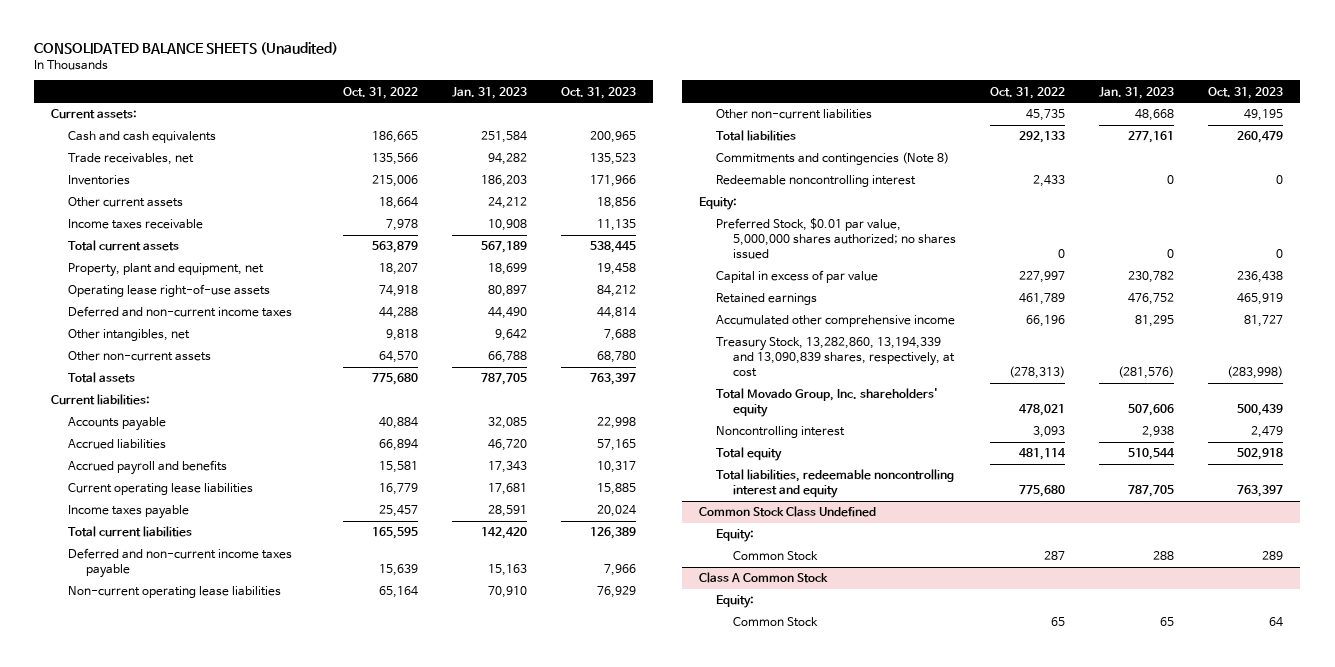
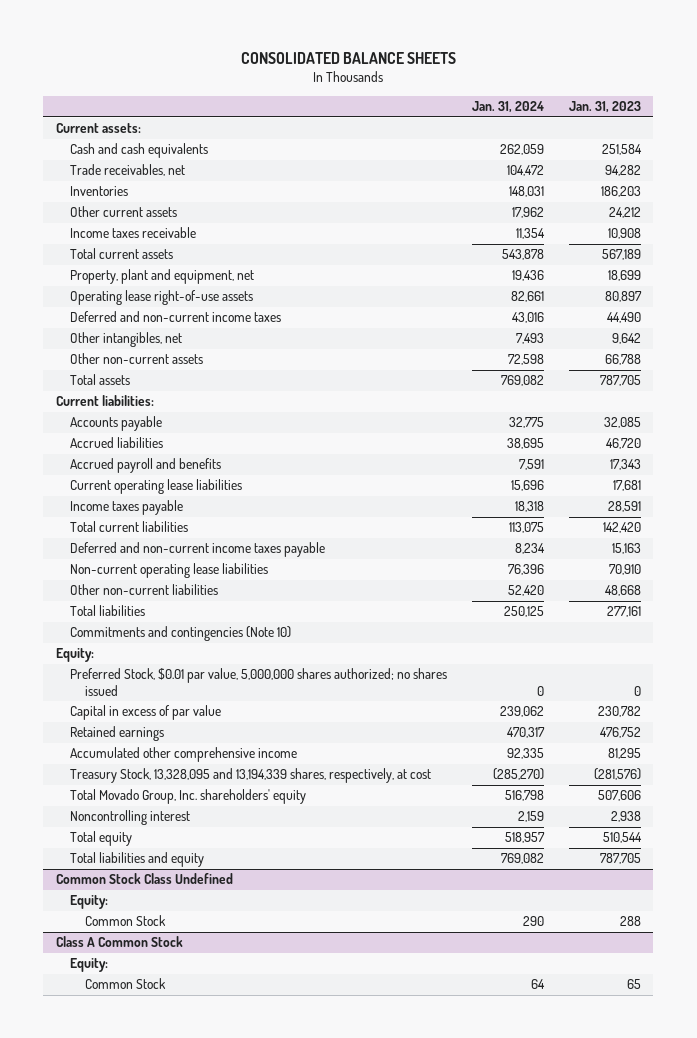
- CONSOLIDATED BALANCE SHEETS (Unaudited)
+ CONSOLIDATED BALANCE SHEETS
- | Oct. 31, 2022 | Jan. 31, 2023 | Oct. 31, 2023
+ | Jan. 31, 2024 | Jan. 31, 2023
- Commitments and contingencies (Note 8)
- Redeemable noncontrolling interest | 2,433 | 0 | 0
+ Commitments and contingencies (Note 10)
- Treasury Stock, 13,282,860, 13,194,339 and 13,090,839 shares, respectively, at cost | (278,313) | (281,576) | (283,998)
+ Treasury Stock, 13,328,095 and 13,194,339 shares, respectively, at cost | (285,270) | (281,576)
- Total liabilities, redeemable noncontrolling interest and equity | 775,680 | 787,705 | 763,397
+ Total liabilities and equity | 769,082 | 787,705

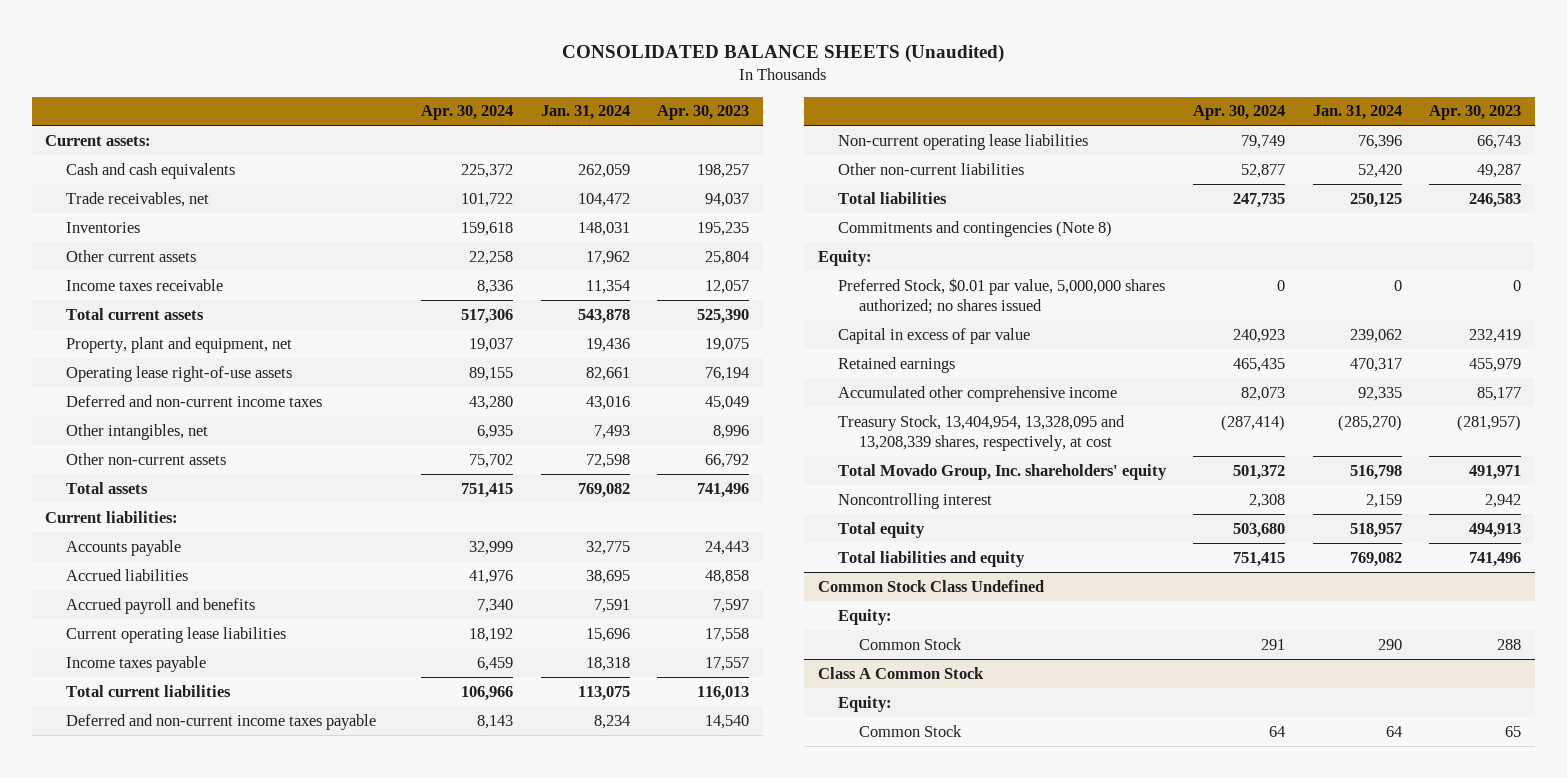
- CONSOLIDATED BALANCE SHEETS
+ CONSOLIDATED BALANCE SHEETS (Unaudited)
- | Jan. 31, 2024 | Jan. 31, 2023
+ | Apr. 30, 2024 | Jan. 31, 2024 | Apr. 30, 2023
- Commitments and contingencies (Note 10)
+ Commitments and contingencies (Note 8)
- Treasury Stock, 13,328,095 and 13,194,339 shares, respectively, at cost | (285,270) | (281,576)
+ Treasury Stock, 13,404,954, 13,328,095 and 13,208,339 shares, respectively, at cost | (287,414) | (285,270) | (281,957)

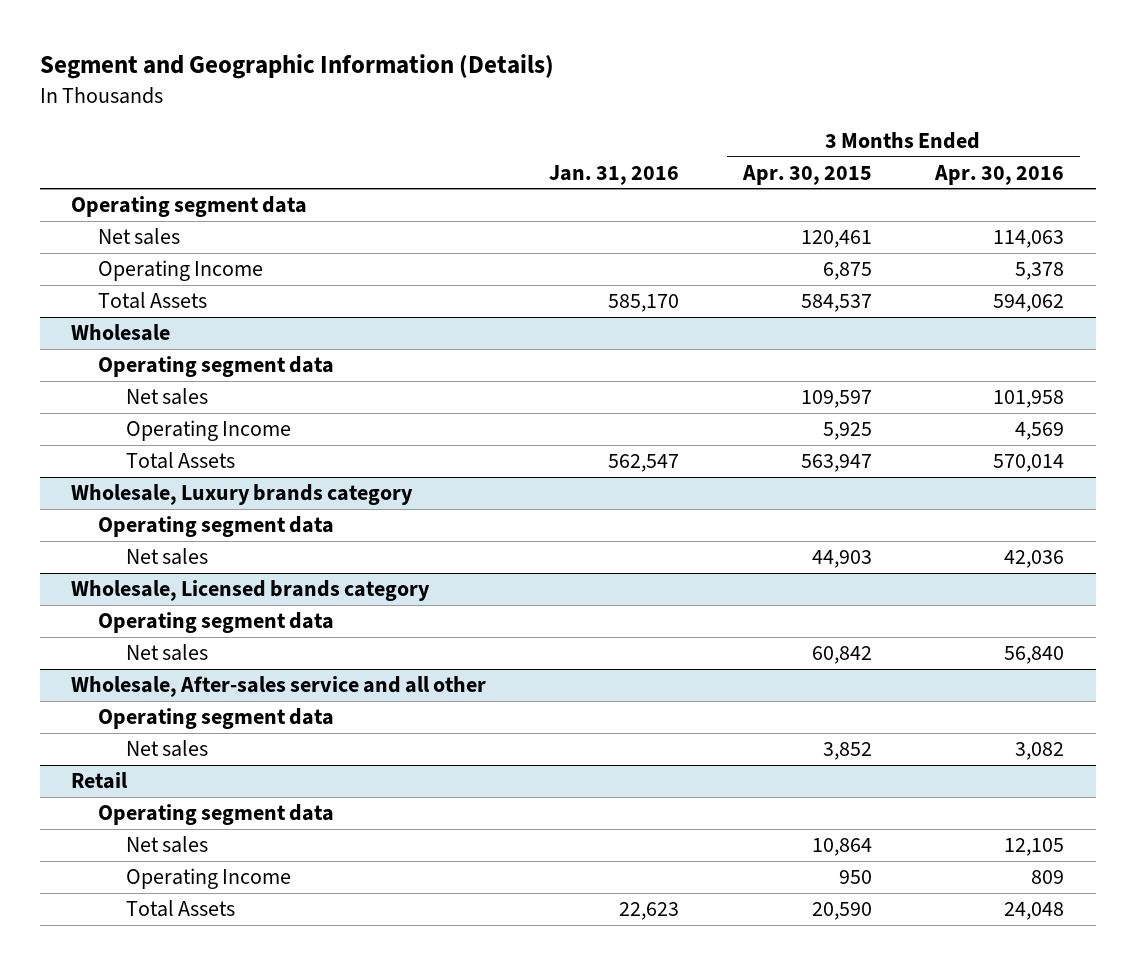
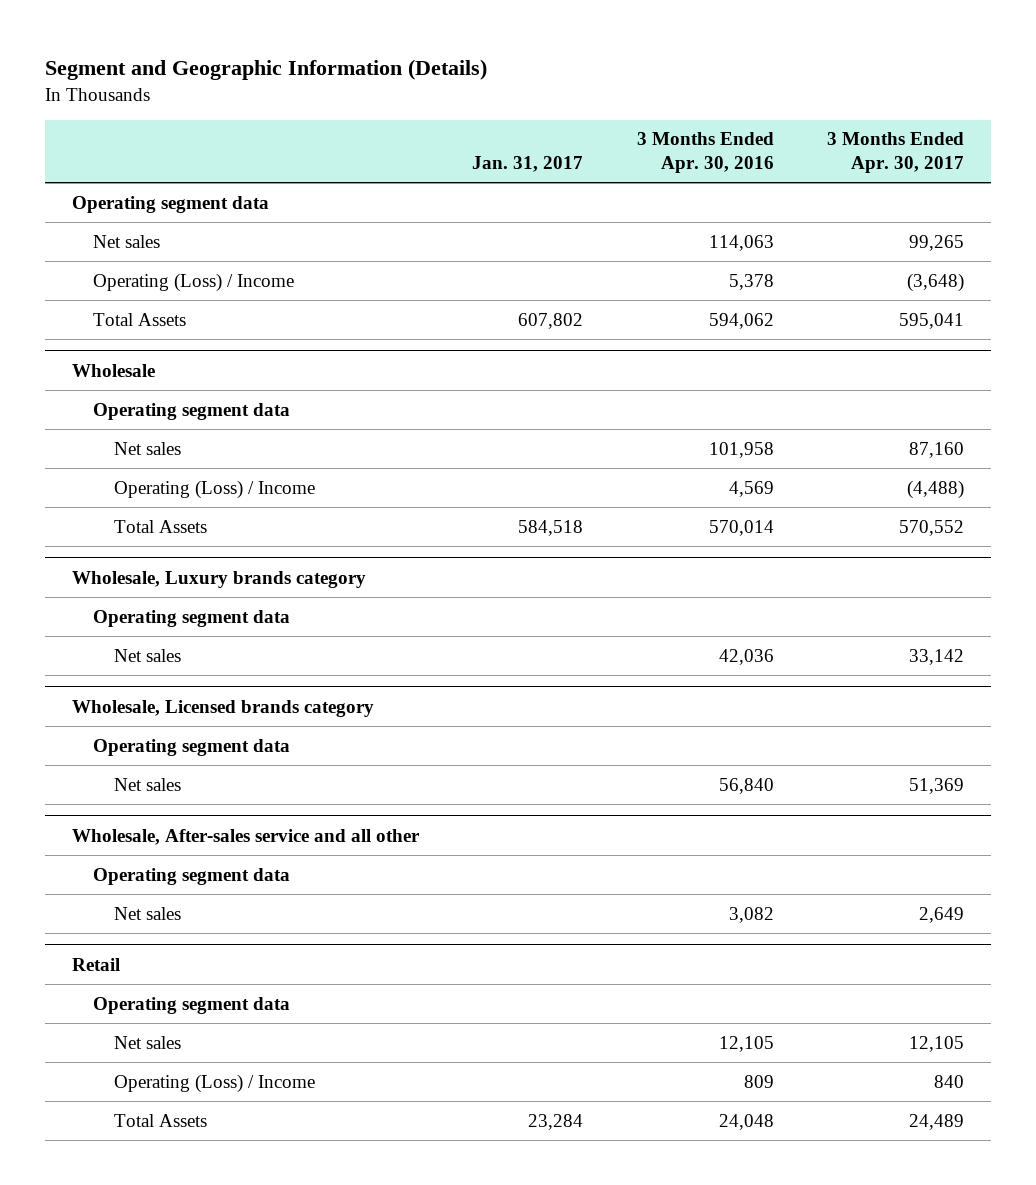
- | Jan. 31, 2016 | 3 Months Ended Apr. 30, 2015 | 3 Months Ended Apr. 30, 2016
+ | Jan. 31, 2017 | 3 Months Ended Apr. 30, 2016 | 3 Months Ended Apr. 30, 2017
- Operating Income | | 6,875 | 5,378
+ Operating (Loss) / Income | | 5,378 | (3,648)
@ Wholesale
- Operating Income | | 5,925 | 4,569
+ Operating (Loss) / Income | | 4,569 | (4,488)
@ Retail
- Operating Income | | 950 | 809
+ Operating (Loss) / Income | | 809 | 840

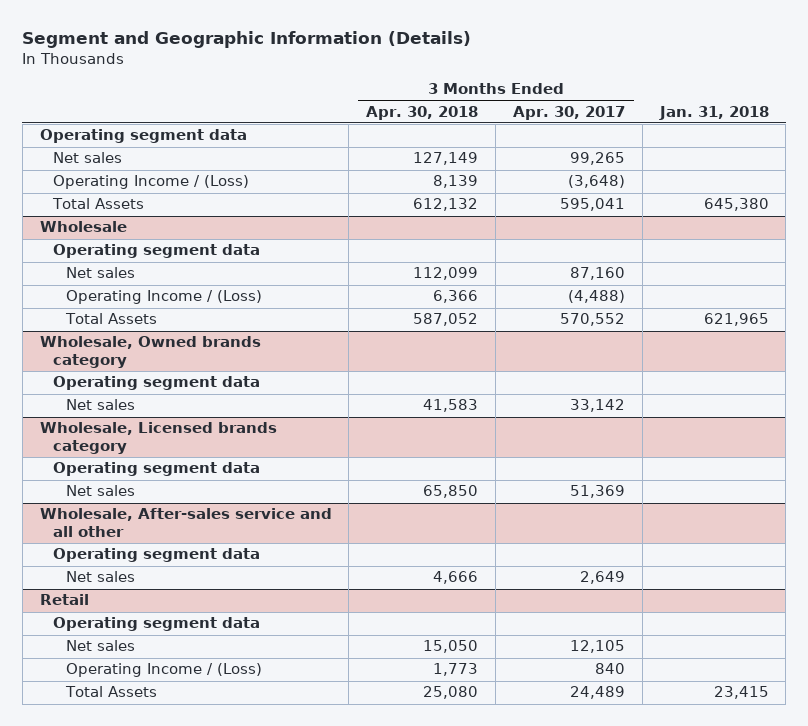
- | Jan. 31, 2017 | 3 Months Ended Apr. 30, 2016 | 3 Months Ended Apr. 30, 2017
+ | 3 Months Ended Apr. 30, 2018 | 3 Months Ended Apr. 30, 2017 | Jan. 31, 2018
- Operating (Loss) / Income | | 5,378 | (3,648)
+ Operating Income / (Loss) | 8,139 | (3,648) |
@ Wholesale
- Operating (Loss) / Income | | 4,569 | (4,488)
+ Operating Income / (Loss) | 6,366 | (4,488) |
- Wholesale, Luxury brands category
+ Wholesale, Owned brands category
@ Retail
- Operating (Loss) / Income | | 809 | 840
+ Operating Income / (Loss) | 1,773 | 840 |

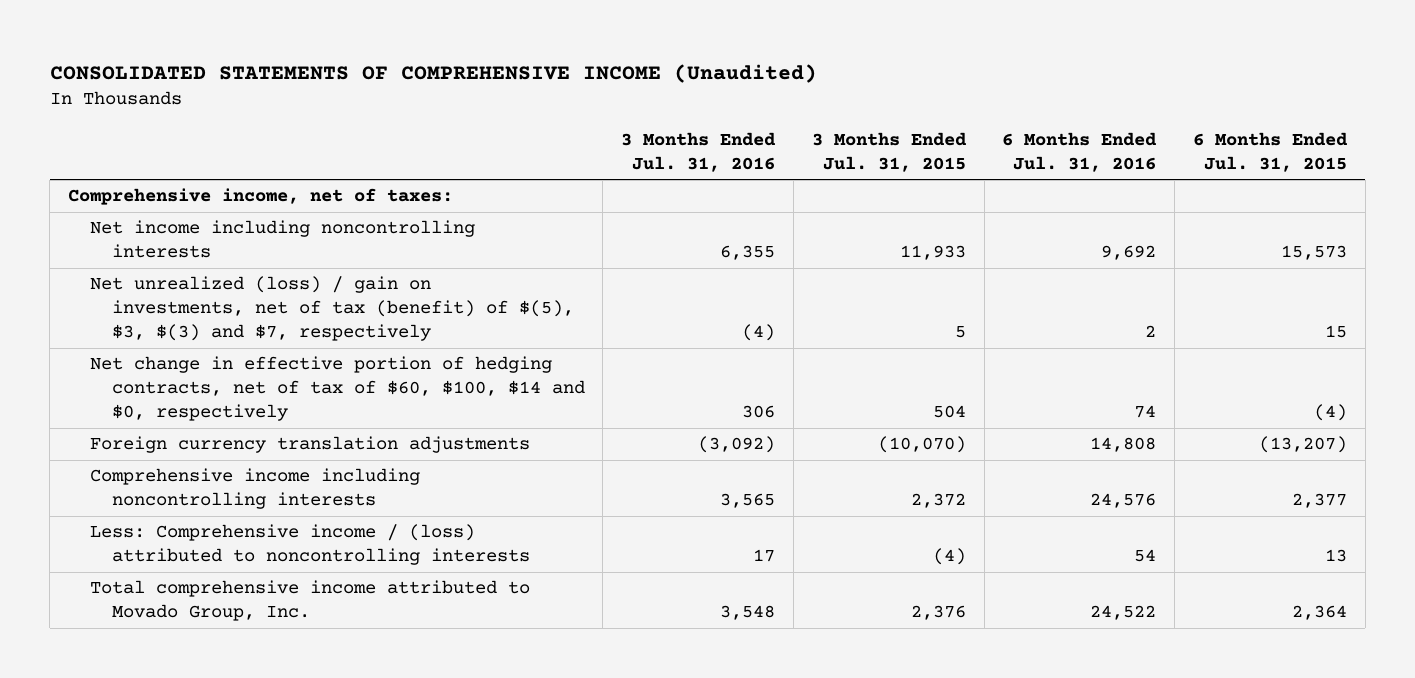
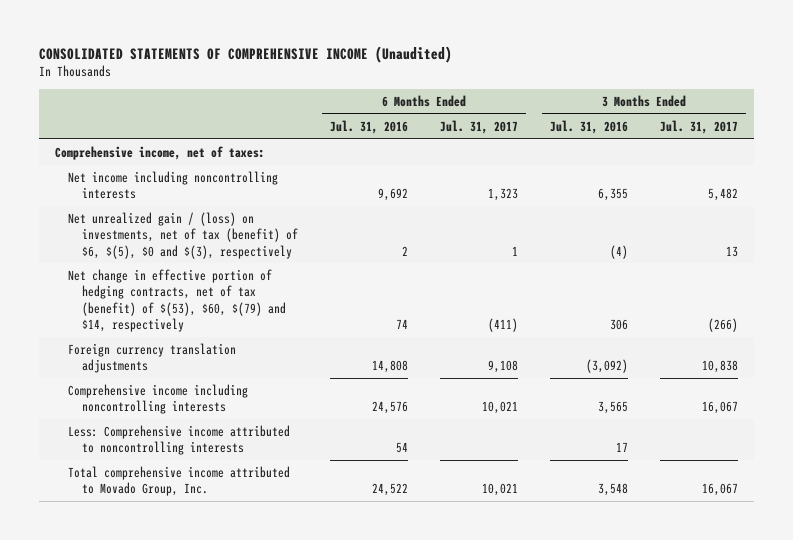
- | 3 Months Ended Jul. 31, 2016 | 3 Months Ended Jul. 31, 2015 | 6 Months Ended Jul. 31, 2016 | 6 Months Ended Jul. 31, 2015
+ | 6 Months Ended Jul. 31, 2016 | 6 Months Ended Jul. 31, 2017 | 3 Months Ended Jul. 31, 2016 | 3 Months Ended Jul. 31, 2017
- Net unrealized (loss) / gain on investments, net of tax (benefit) of $(5), $3, $(3) and $7, respectively | (4) | 5 | 2 | 15
- Net change in effective portion of hedging contracts, net of tax of $60, $100, $14 and $0, respectively | 306 | 504 | 74 | (4)
+ Net unrealized gain / (loss) on investments, net of tax (benefit) of $6, $(5), $0 and $(3), respectively | 2 | 1 | (4) | 13
+ Net change in effective portion of hedging contracts, net of tax (benefit) of $(53), $60, $(79) and $14, respectively | 74 | (411) | 306 | (266)
- Less: Comprehensive income / (loss) attributed to noncontrolling interests | 17 | (4) | 54 | 13
+ Less: Comprehensive income attributed to noncontrolling interests | 54 | | 17 |

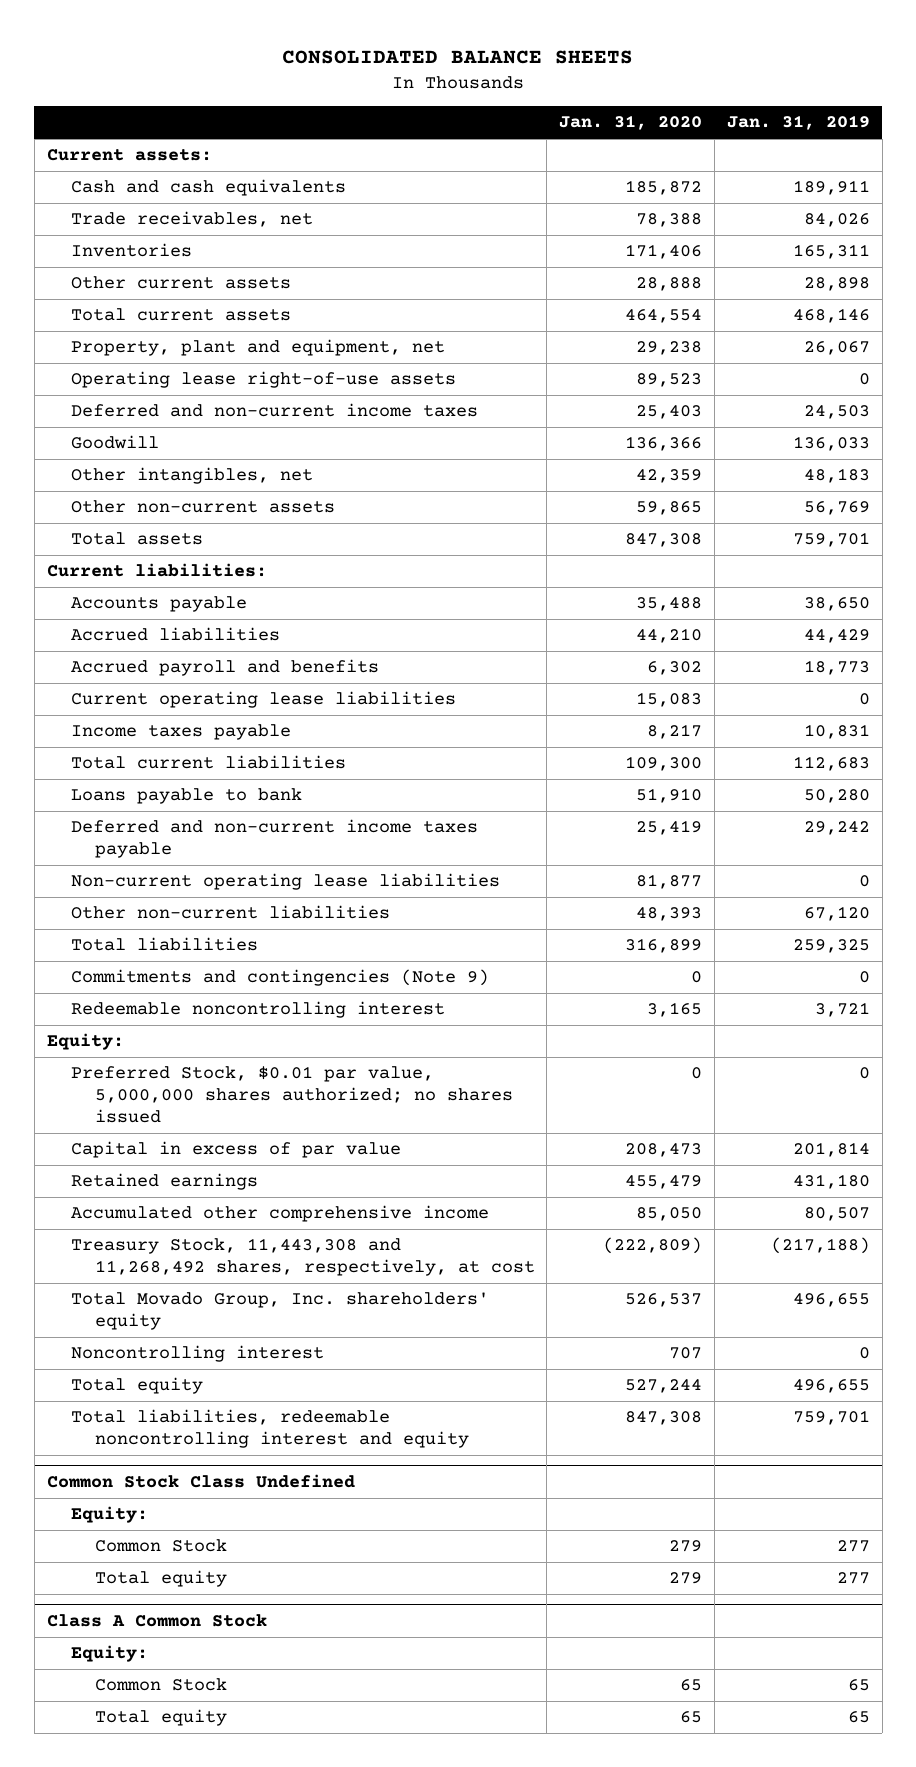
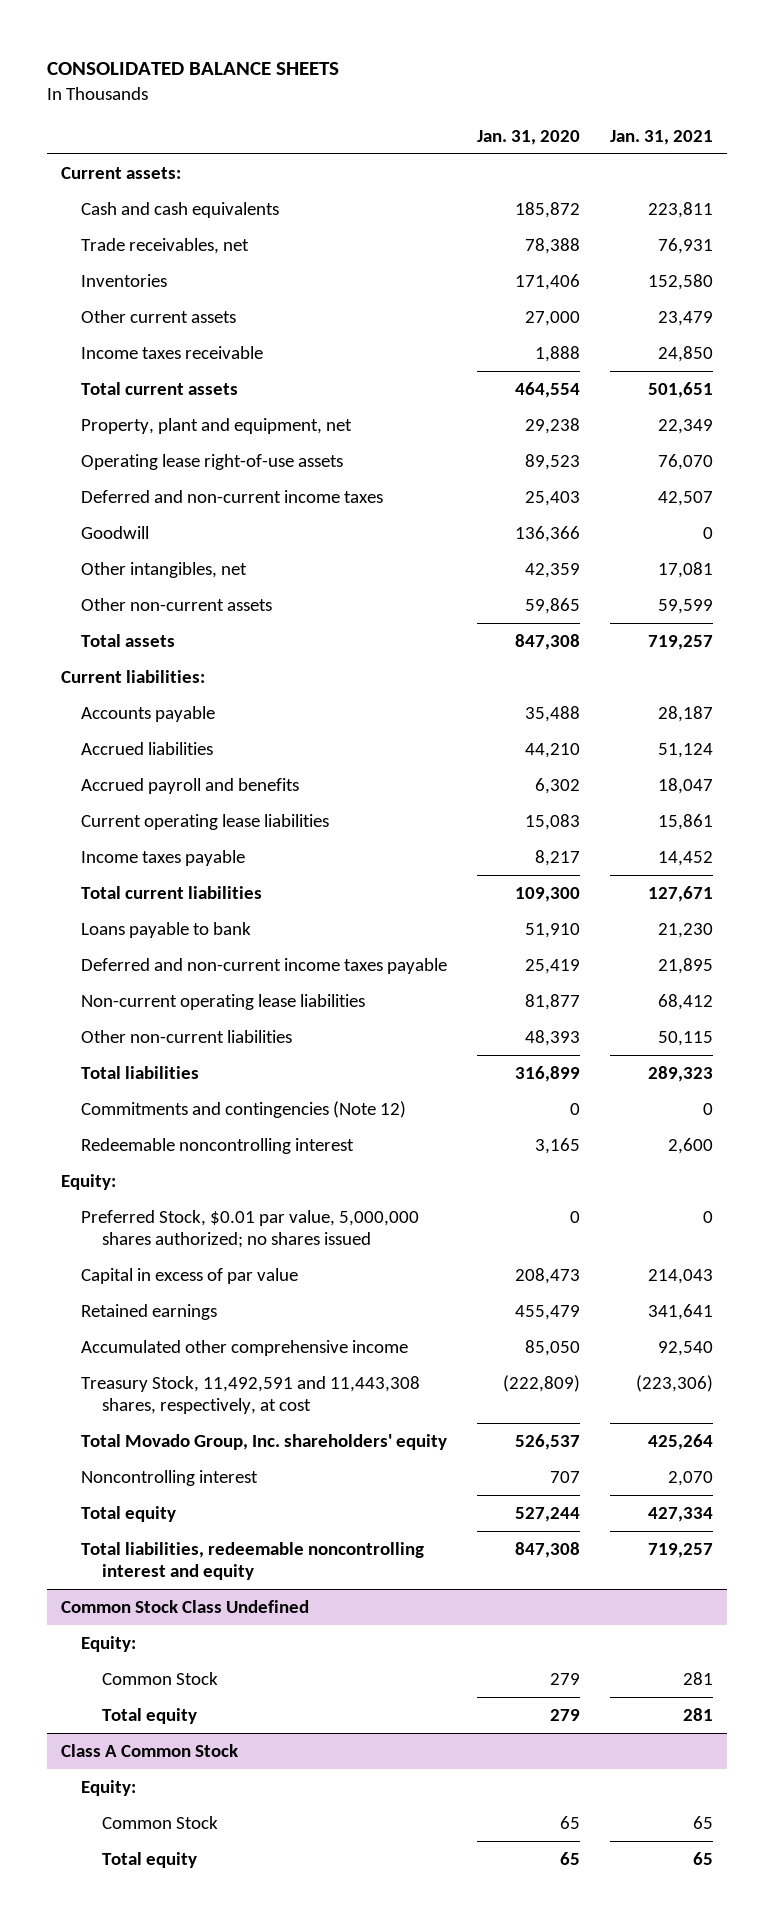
- | Jan. 31, 2020 | Jan. 31, 2019
+ | Jan. 31, 2020 | Jan. 31, 2021
- Other current assets | 28,888 | 28,898
+ Other current assets | 27,000 | 23,479
+ Income taxes receivable | 1,888 | 24,850
- Commitments and contingencies (Note 9) | 0 | 0
+ Commitments and contingencies (Note 12) | 0 | 0
- Treasury Stock, 11,443,308 and 11,268,492 shares, respectively, at cost | (222,809) | (217,188)
+ Treasury Stock, 11,492,591 and 11,443,308 shares, respectively, at cost | (222,809) | (223,306)

